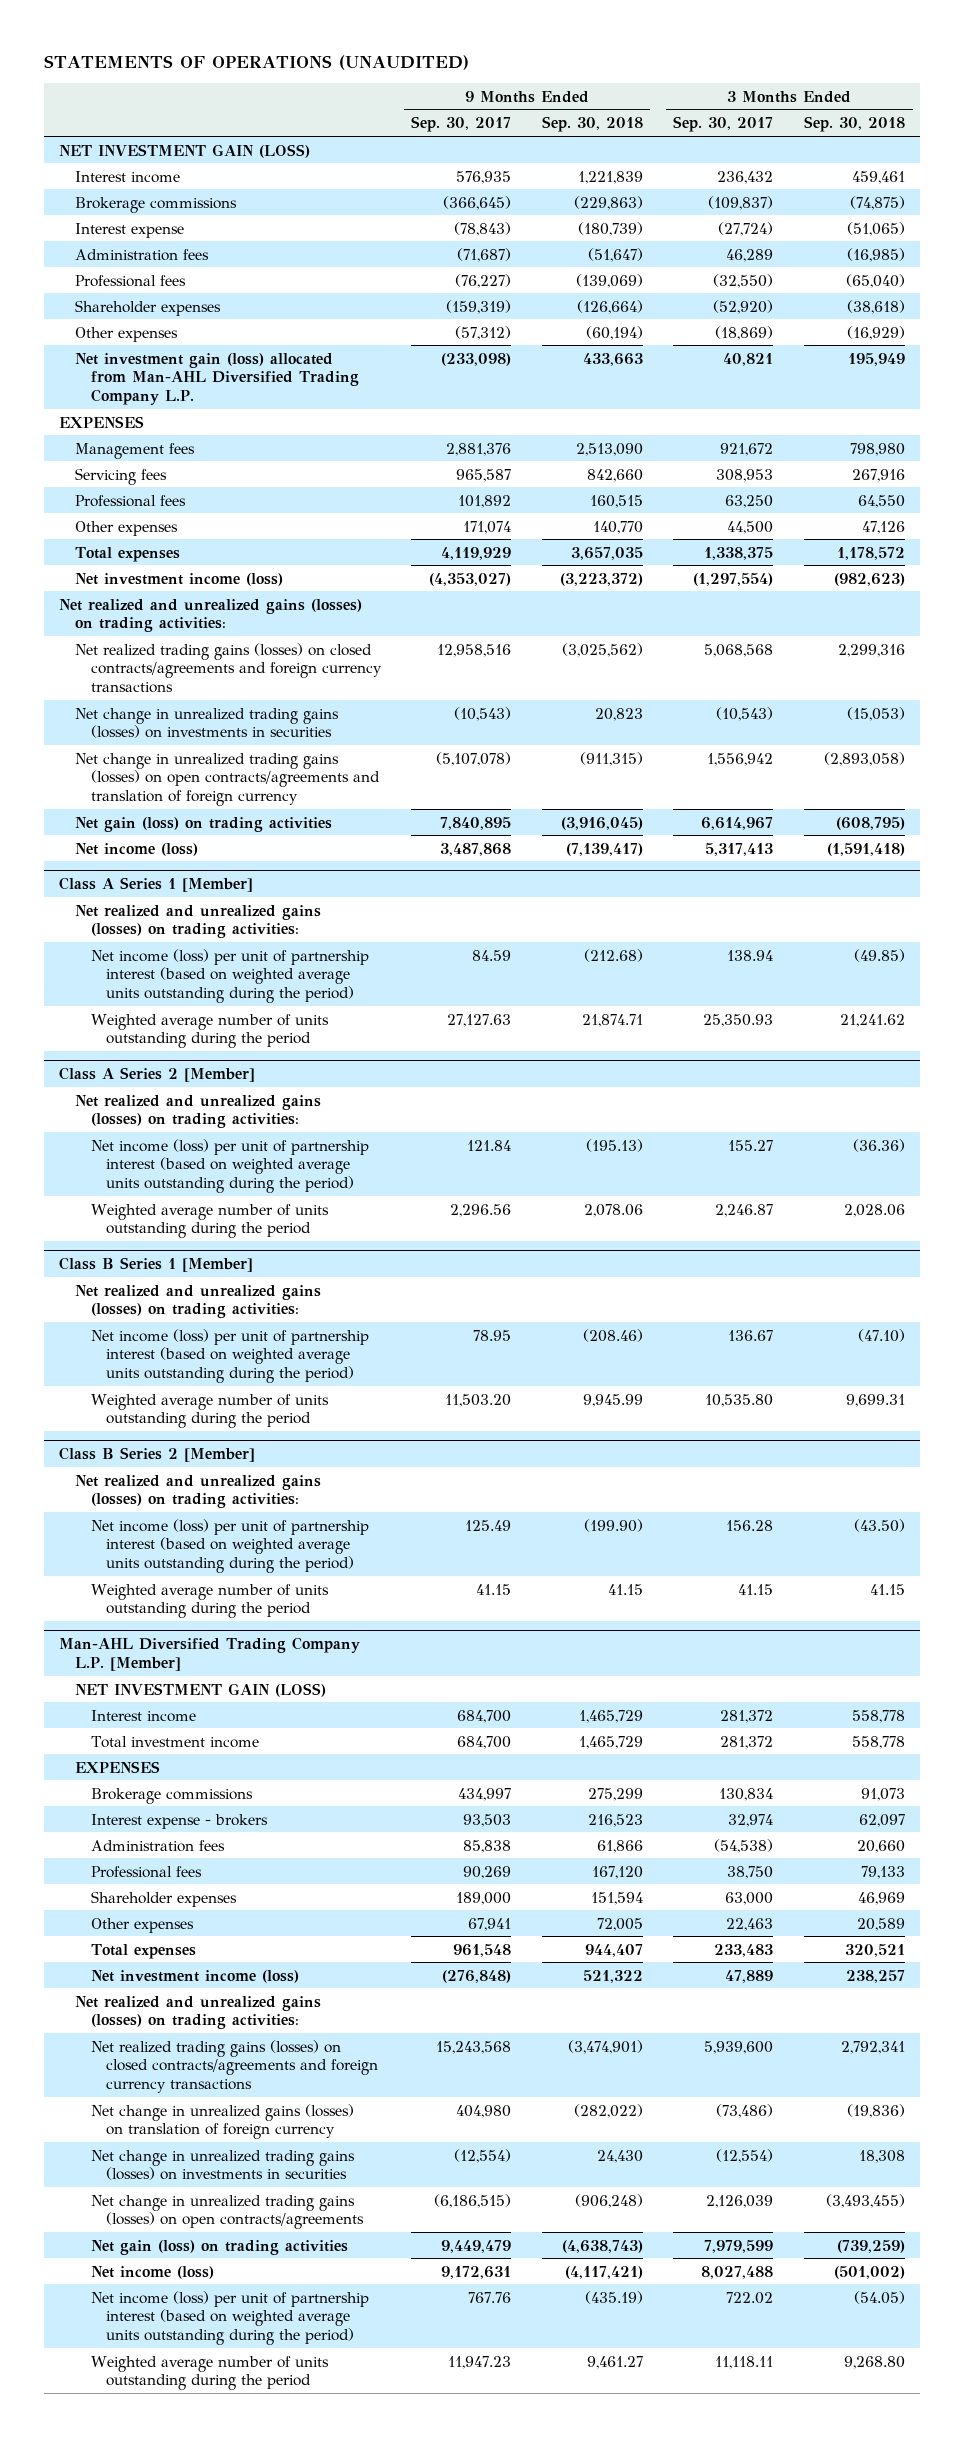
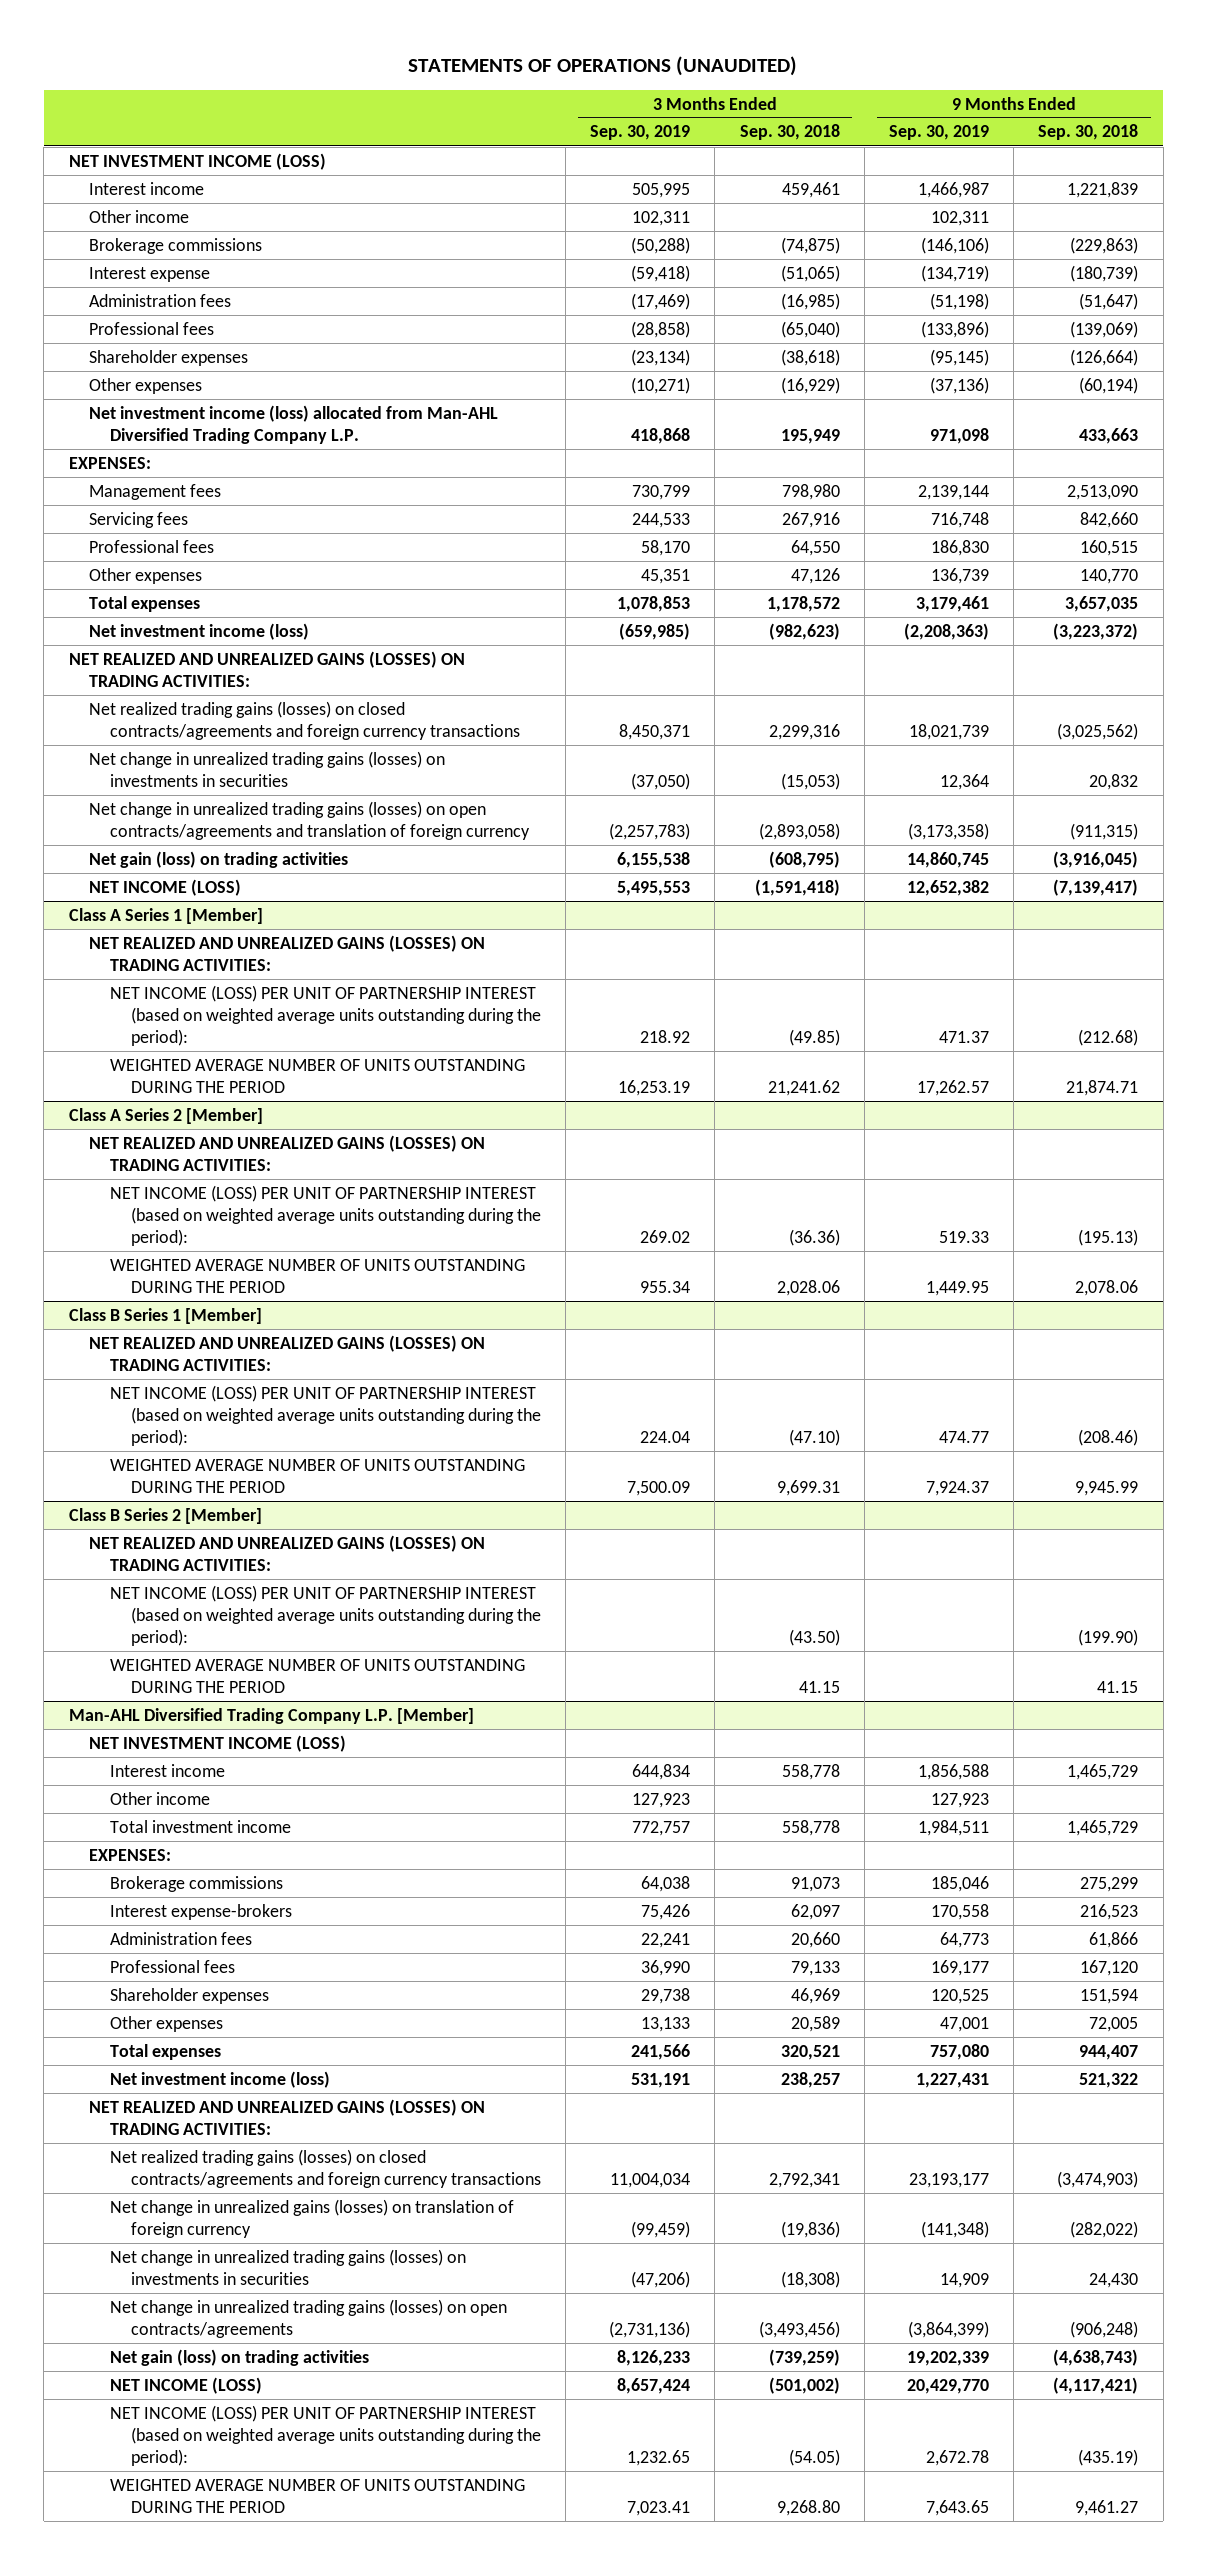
- | 9 Months Ended Sep. 30, 2017 | 9 Months Ended Sep. 30, 2018 | 3 Months Ended Sep. 30, 2017 | 3 Months Ended Sep. 30, 2018
+ | 3 Months Ended Sep. 30, 2019 | 3 Months Ended Sep. 30, 2018 | 9 Months Ended Sep. 30, 2019 | 9 Months Ended Sep. 30, 2018
- NET INVESTMENT GAIN (LOSS)
+ NET INVESTMENT INCOME (LOSS)
+ Other income | 102,311 | | 102,311 |
- Net investment gain (loss) allocated from Man-AHL Diversified Trading Company L.P. | (233,098) | 433,663 | 40,821 | 195,949
- EXPENSES
+ Net investment income (loss) allocated from Man-AHL Diversified Trading Company L.P. | 418,868 | 195,949 | 971,098 | 433,663
+ EXPENSES:
- Net realized and unrealized gains (losses) on trading activities:
+ NET REALIZED AND UNREALIZED GAINS (LOSSES) ON TRADING ACTIVITIES:
- Net change in unrealized trading gains (losses) on investments in securities | (10,543) | 20,823 | (10,543) | (15,053)
+ Net change in unrealized trading gains (losses) on investments in securities | (37,050) | (15,053) | 12,364 | 20,832
- Net income (loss) | 3,487,868 | (7,139,417) | 5,317,413 | (1,591,418)
+ NET INCOME (LOSS) | 5,495,553 | (1,591,418) | 12,652,382 | (7,139,417)
@ Class A Series 1 [Member]
- Net realized and unrealized gains (losses) on trading activities:
- Net income (loss) per unit of partnership interest (based on weighted average units outstanding during the period) | 84.59 | (212.68) | 138.94 | (49.85)
- Weighted average number of units outstanding during the period | 27,127.63 | 21,874.71 | 25,350.93 | 21,241.62
+ NET REALIZED AND UNREALIZED GAINS (LOSSES) ON TRADING ACTIVITIES:
+ NET INCOME (LOSS) PER UNIT OF PARTNERSHIP INTEREST (based on weighted average units outstanding during the period): | 218.92 | (49.85) | 471.37 | (212.68)
+ WEIGHTED AVERAGE NUMBER OF UNITS OUTSTANDING DURING THE PERIOD | 16,253.19 | 21,241.62 | 17,262.57 | 21,874.71
@ Class A Series 2 [Member]
- Net realized and unrealized gains (losses) on trading activities:
- Net income (loss) per unit of partnership interest (based on weighted average units outstanding during the period) | 121.84 | (195.13) | 155.27 | (36.36)
- Weighted average number of units outstanding during the period | 2,296.56 | 2,078.06 | 2,246.87 | 2,028.06
+ NET REALIZED AND UNREALIZED GAINS (LOSSES) ON TRADING ACTIVITIES:
+ NET INCOME (LOSS) PER UNIT OF PARTNERSHIP INTEREST (based on weighted average units outstanding during the period): | 269.02 | (36.36) | 519.33 | (195.13)
+ WEIGHTED AVERAGE NUMBER OF UNITS OUTSTANDING DURING THE PERIOD | 955.34 | 2,028.06 | 1,449.95 | 2,078.06
@ Class B Series 1 [Member]
- Net realized and unrealized gains (losses) on trading activities:
- Net income (loss) per unit of partnership interest (based on weighted average units outstanding during the period) | 78.95 | (208.46) | 136.67 | (47.10)
- Weighted average number of units outstanding during the period | 11,503.20 | 9,945.99 | 10,535.80 | 9,699.31
+ NET REALIZED AND UNREALIZED GAINS (LOSSES) ON TRADING ACTIVITIES:
+ NET INCOME (LOSS) PER UNIT OF PARTNERSHIP INTEREST (based on weighted average units outstanding during the period): | 224.04 | (47.10) | 474.77 | (208.46)
+ WEIGHTED AVERAGE NUMBER OF UNITS OUTSTANDING DURING THE PERIOD | 7,500.09 | 9,699.31 | 7,924.37 | 9,945.99
@ Class B Series 2 [Member]
- Net realized and unrealized gains (losses) on trading activities:
- Net income (loss) per unit of partnership interest (based on weighted average units outstanding during the period) | 125.49 | (199.90) | 156.28 | (43.50)
- Weighted average number of units outstanding during the period | 41.15 | 41.15 | 41.15 | 41.15
+ NET REALIZED AND UNREALIZED GAINS (LOSSES) ON TRADING ACTIVITIES:
+ NET INCOME (LOSS) PER UNIT OF PARTNERSHIP INTEREST (based on weighted average units outstanding during the period): | | (43.50) | | (199.90)
+ WEIGHTED AVERAGE NUMBER OF UNITS OUTSTANDING DURING THE PERIOD | | 41.15 | | 41.15
@ Man-AHL Diversified Trading Company L.P. [Member]
- NET INVESTMENT GAIN (LOSS)
+ NET INVESTMENT INCOME (LOSS)
+ Other income | 127,923 | | 127,923 |
- EXPENSES
+ EXPENSES:
- Interest expense - brokers | 93,503 | 216,523 | 32,974 | 62,097
+ Interest expense-brokers | 75,426 | 62,097 | 170,558 | 216,523
- Net realized and unrealized gains (losses) on trading activities:
- Net realized trading gains (losses) on closed contracts/agreements and foreign currency transactions | 15,243,568 | (3,474,901) | 5,939,600 | 2,792,341
+ NET REALIZED AND UNREALIZED GAINS (LOSSES) ON TRADING ACTIVITIES:
+ Net realized trading gains (losses) on closed contracts/agreements and foreign currency transactions | 11,004,034 | 2,792,341 | 23,193,177 | (3,474,903)
- Net change in unrealized trading gains (losses) on investments in securities | (12,554) | 24,430 | (12,554) | 18,308
- Net change in unrealized trading gains (losses) on open contracts/agreements | (6,186,515) | (906,248) | 2,126,039 | (3,493,455)
+ Net change in unrealized trading gains (losses) on investments in securities | (47,206) | (18,308) | 14,909 | 24,430
+ Net change in unrealized trading gains (losses) on open contracts/agreements | (2,731,136) | (3,493,456) | (3,864,399) | (906,248)
- Net income (loss) | 9,172,631 | (4,117,421) | 8,027,488 | (501,002)
- Net income (loss) per unit of partnership interest (based on weighted average units outstanding during the period) | 767.76 | (435.19) | 722.02 | (54.05)
- Weighted average number of units outstanding during the period | 11,947.23 | 9,461.27 | 11,118.11 | 9,268.80
+ NET INCOME (LOSS) | 8,657,424 | (501,002) | 20,429,770 | (4,117,421)
+ NET INCOME (LOSS) PER UNIT OF PARTNERSHIP INTEREST (based on weighted average units outstanding during the period): | 1,232.65 | (54.05) | 2,672.78 | (435.19)
+ WEIGHTED AVERAGE NUMBER OF UNITS OUTSTANDING DURING THE PERIOD | 7,023.41 | 9,268.80 | 7,643.65 | 9,461.27

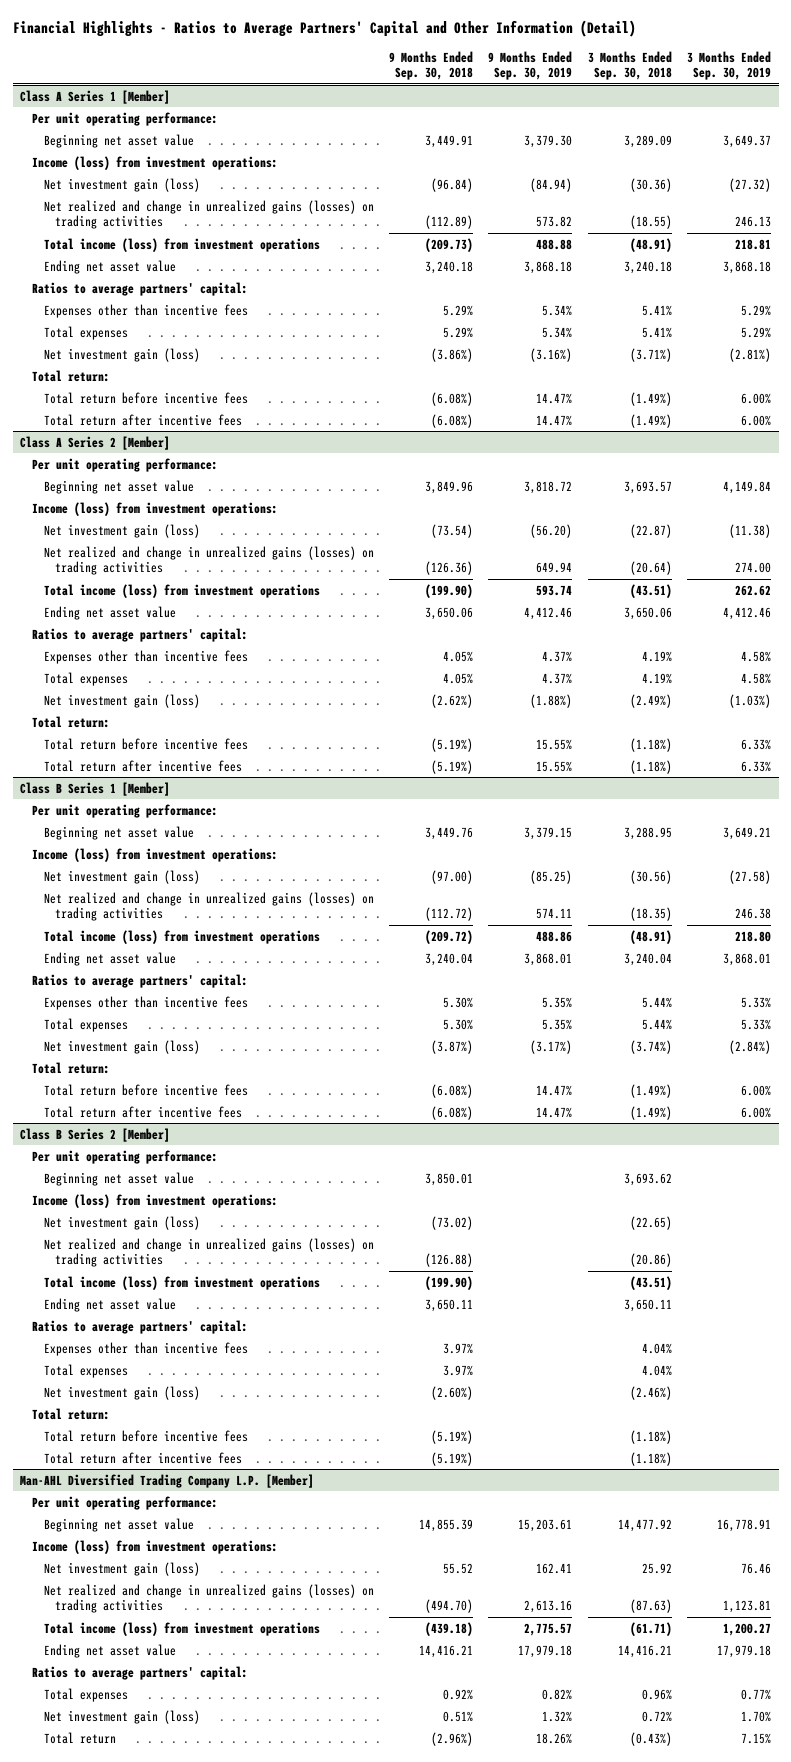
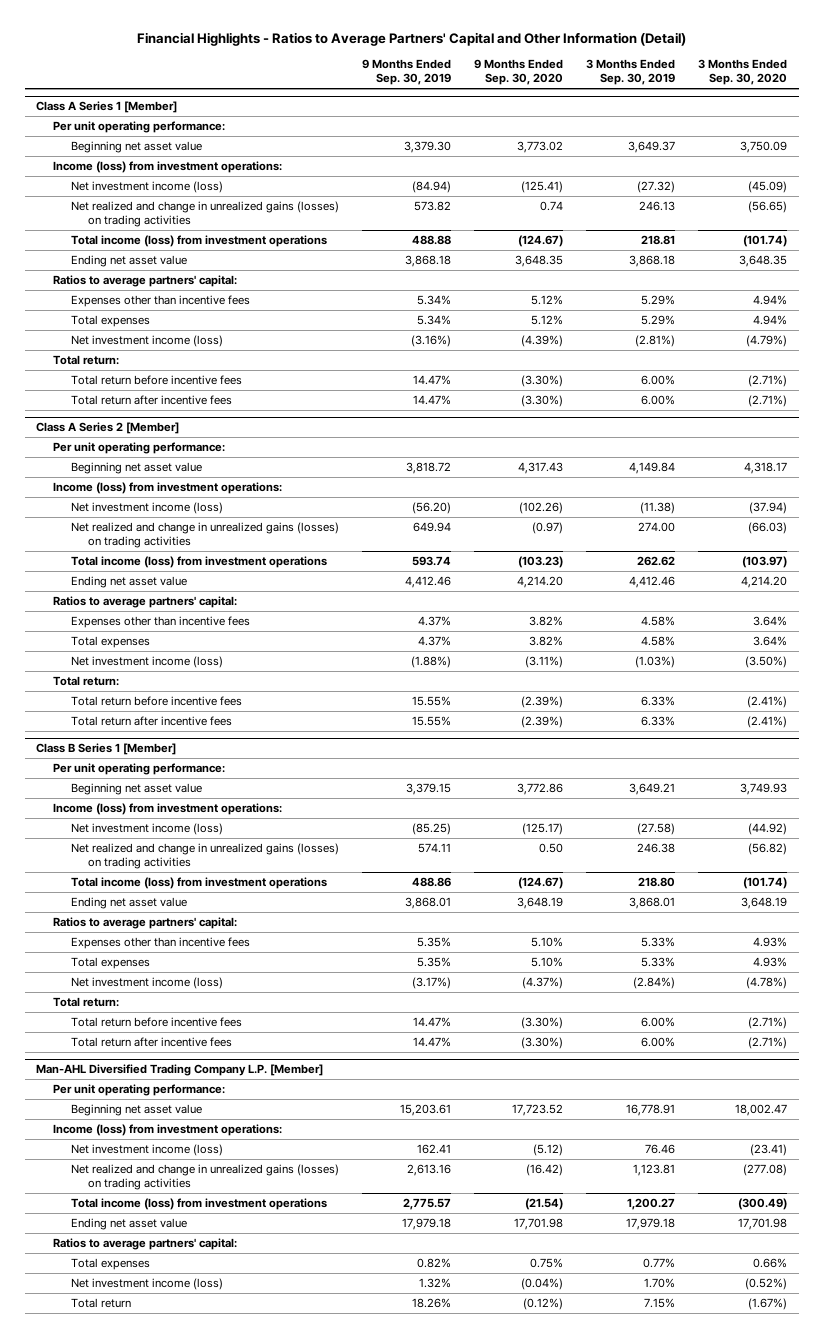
- | 9 Months Ended Sep. 30, 2018 | 9 Months Ended Sep. 30, 2019 | 3 Months Ended Sep. 30, 2018 | 3 Months Ended Sep. 30, 2019
+ | 9 Months Ended Sep. 30, 2019 | 9 Months Ended Sep. 30, 2020 | 3 Months Ended Sep. 30, 2019 | 3 Months Ended Sep. 30, 2020
@ Class A Series 1 [Member]
- Net investment gain (loss) | (96.84) | (84.94) | (30.36) | (27.32)
+ Net investment income (loss) | (84.94) | (125.41) | (27.32) | (45.09)
- Net investment gain (loss) | (3.86%) | (3.16%) | (3.71%) | (2.81%)
+ Net investment income (loss) | (3.16%) | (4.39%) | (2.81%) | (4.79%)
@ Class A Series 2 [Member]
- Net investment gain (loss) | (73.54) | (56.20) | (22.87) | (11.38)
+ Net investment income (loss) | (56.20) | (102.26) | (11.38) | (37.94)
- Net investment gain (loss) | (2.62%) | (1.88%) | (2.49%) | (1.03%)
+ Net investment income (loss) | (1.88%) | (3.11%) | (1.03%) | (3.50%)
@ Class B Series 1 [Member]
- Net investment gain (loss) | (97.00) | (85.25) | (30.56) | (27.58)
+ Net investment income (loss) | (85.25) | (125.17) | (27.58) | (44.92)
- Net investment gain (loss) | (3.87%) | (3.17%) | (3.74%) | (2.84%)
+ Net investment income (loss) | (3.17%) | (4.37%) | (2.84%) | (4.78%)
- Class B Series 2 [Member]
- Per unit operating performance:
- Beginning net asset value | 3,850.01 | | 3,693.62 |
- Income (loss) from investment operations:
- Net investment gain (loss) | (73.02) | | (22.65) |
- Net realized and change in unrealized gains (losses) on trading activities | (126.88) | | (20.86) |
- Total income (loss) from investment operations | (199.90) | | (43.51) |
- Ending net asset value | 3,650.11 | | 3,650.11 |
- Ratios to average partners' capital:
- Expenses other than incentive fees | 3.97% | | 4.04% |
- Total expenses | 3.97% | | 4.04% |
- Net investment gain (loss) | (2.60%) | | (2.46%) |
- Total return:
- Total return before incentive fees | (5.19%) | | (1.18%) |
- Total return after incentive fees | (5.19%) | | (1.18%) |
@ Man-AHL Diversified Trading Company L.P. [Member]
- Net investment gain (loss) | 55.52 | 162.41 | 25.92 | 76.46
+ Net investment income (loss) | 162.41 | (5.12) | 76.46 | (23.41)
- Net investment gain (loss) | 0.51% | 1.32% | 0.72% | 1.70%
+ Net investment income (loss) | 1.32% | (0.04%) | 1.70% | (0.52%)

